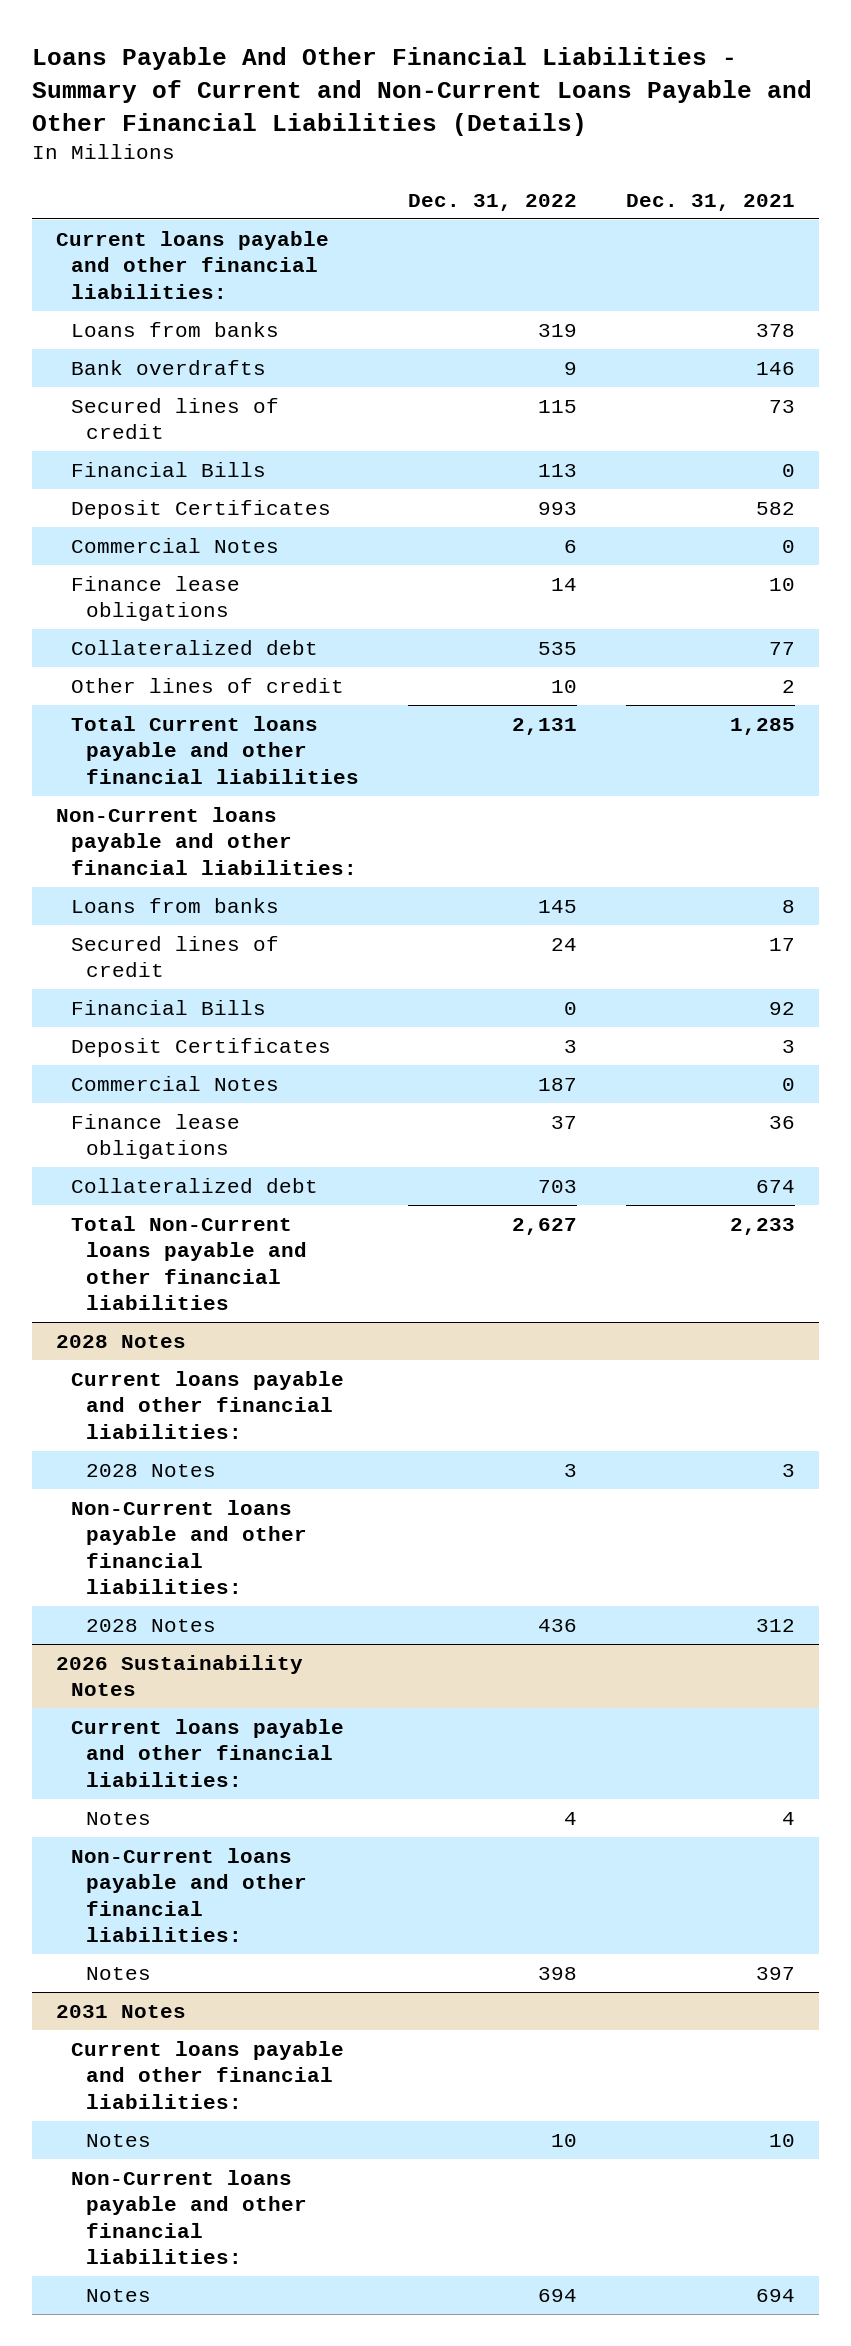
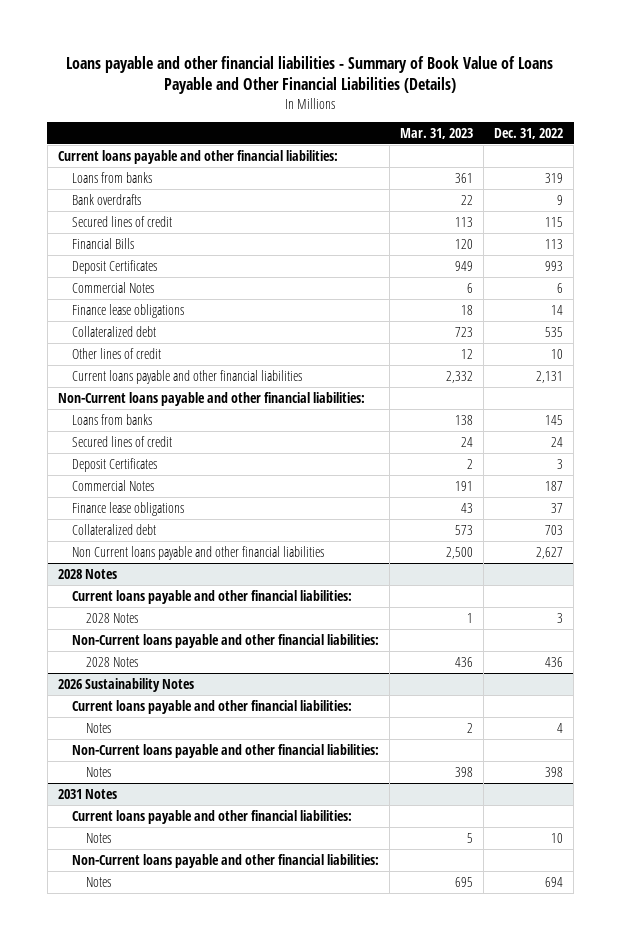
- Loans Payable And Other Financial Liabilities - Summary of Current and Non-Current Loans Payable and Other Financial Liabilities (Details)
+ Loans payable and other financial liabilities - Summary of Book Value of Loans Payable and Other Financial Liabilities (Details)
- | Dec. 31, 2022 | Dec. 31, 2021
+ | Mar. 31, 2023 | Dec. 31, 2022
- Total Current loans payable and other financial liabilities | 2,131 | 1,285
+ Current loans payable and other financial liabilities | 2,332 | 2,131
- Financial Bills | 0 | 92
- Total Non-Current loans payable and other financial liabilities | 2,627 | 2,233
+ Non Current loans payable and other financial liabilities | 2,500 | 2,627

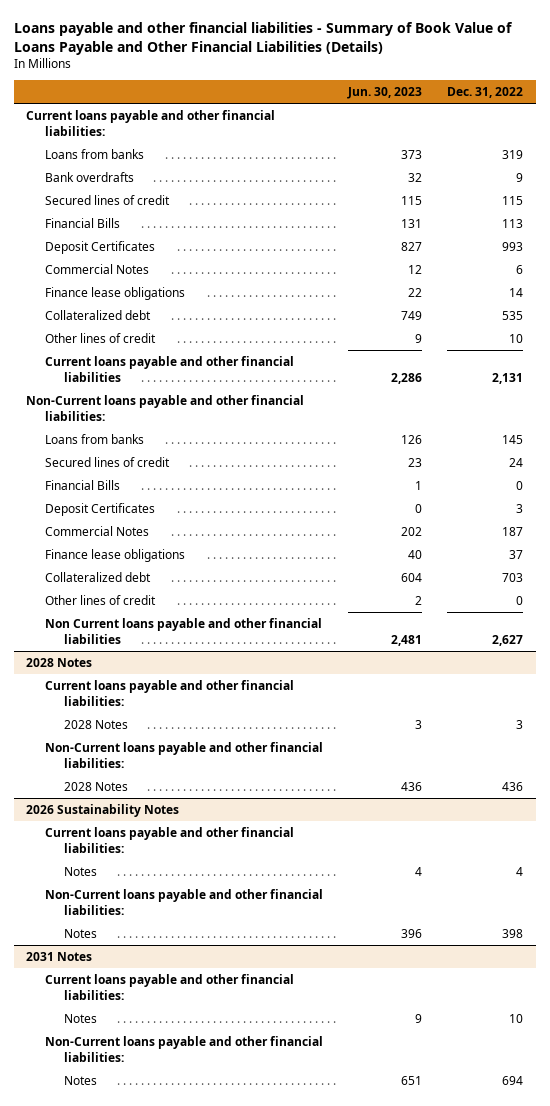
- | Mar. 31, 2023 | Dec. 31, 2022
+ | Jun. 30, 2023 | Dec. 31, 2022
+ Financial Bills | 1 | 0
+ Other lines of credit | 2 | 0

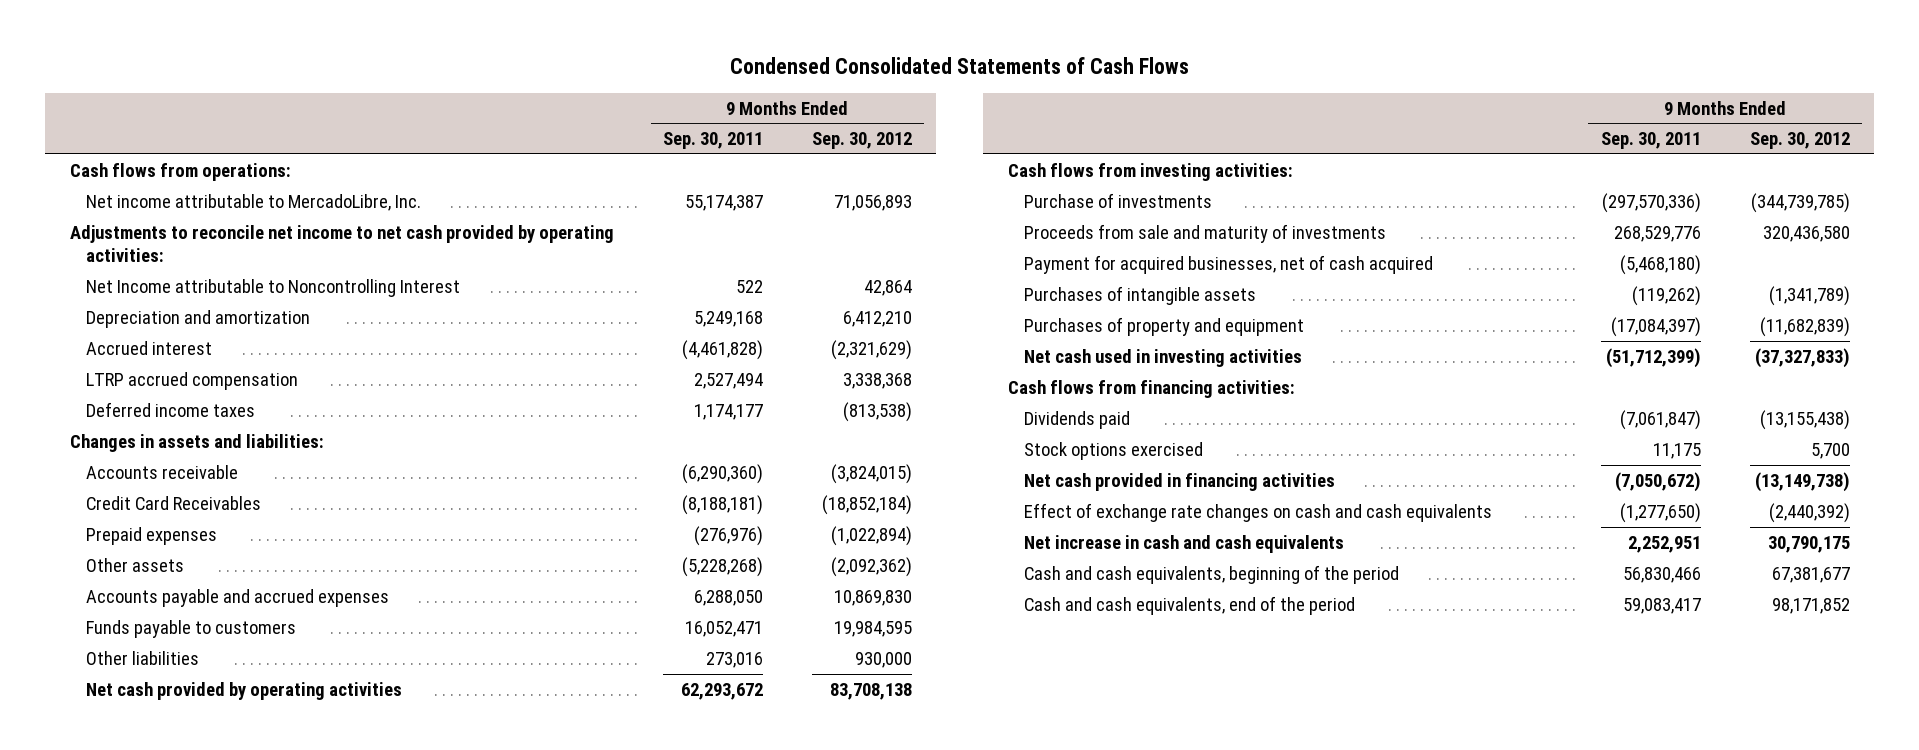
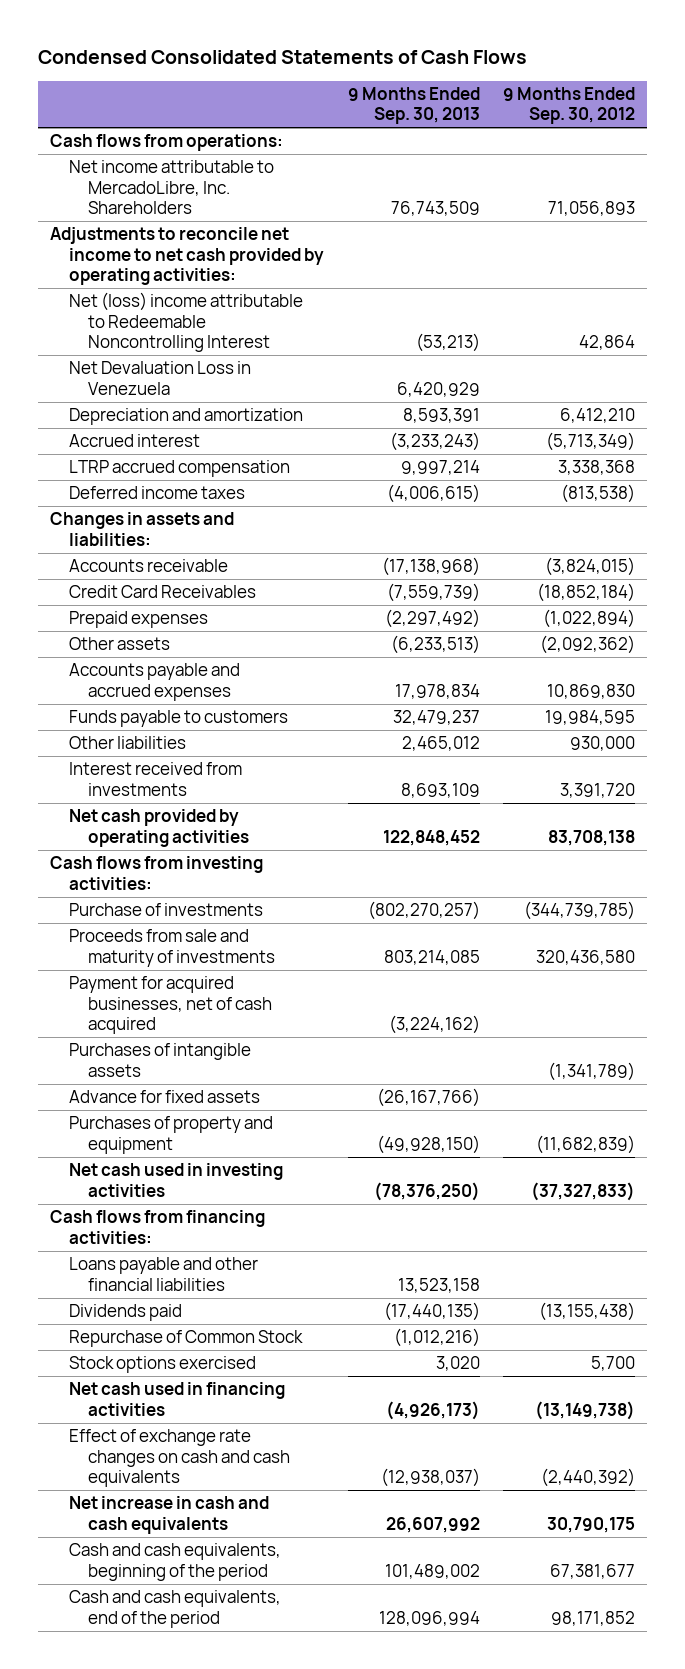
- | 9 Months Ended Sep. 30, 2011 | 9 Months Ended Sep. 30, 2012
+ | 9 Months Ended Sep. 30, 2013 | 9 Months Ended Sep. 30, 2012
- Net income attributable to MercadoLibre, Inc. | 55,174,387 | 71,056,893
+ Net income attributable to MercadoLibre, Inc. Shareholders | 76,743,509 | 71,056,893
- Net Income attributable to Noncontrolling Interest | 522 | 42,864
+ Net (loss) income attributable to Redeemable Noncontrolling Interest | (53,213) | 42,864
+ Net Devaluation Loss in Venezuela | 6,420,929 |
- Accrued interest | (4,461,828) | (2,321,629)
+ Accrued interest | (3,233,243) | (5,713,349)
+ Interest received from investments | 8,693,109 | 3,391,720
+ Advance for fixed assets | (26,167,766) |
+ Loans payable and other financial liabilities | 13,523,158 |
+ Repurchase of Common Stock | (1,012,216) |
- Net cash provided in financing activities | (7,050,672) | (13,149,738)
+ Net cash used in financing activities | (4,926,173) | (13,149,738)

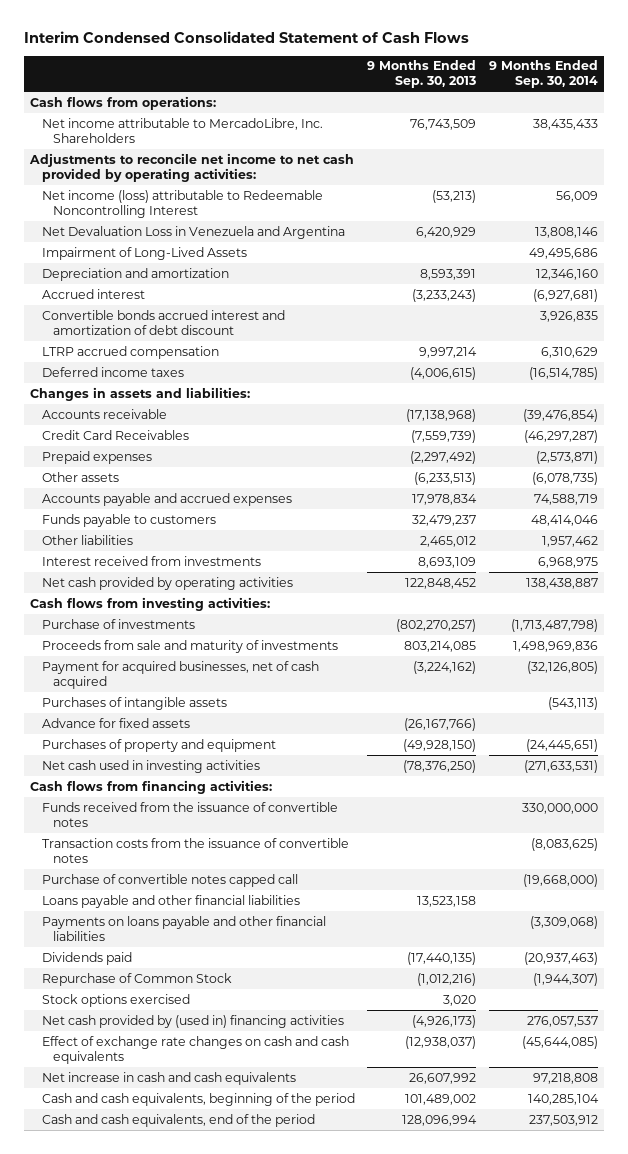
- Condensed Consolidated Statements of Cash Flows
+ Interim Condensed Consolidated Statement of Cash Flows
- | 9 Months Ended Sep. 30, 2013 | 9 Months Ended Sep. 30, 2012
+ | 9 Months Ended Sep. 30, 2013 | 9 Months Ended Sep. 30, 2014
- Net (loss) income attributable to Redeemable Noncontrolling Interest | (53,213) | 42,864
- Net Devaluation Loss in Venezuela | 6,420,929 |
+ Net income (loss) attributable to Redeemable Noncontrolling Interest | (53,213) | 56,009
+ Net Devaluation Loss in Venezuela and Argentina | 6,420,929 | 13,808,146
+ Impairment of Long-Lived Assets | | 49,495,686
+ Convertible bonds accrued interest and amortization of debt discount | | 3,926,835
+ Funds received from the issuance of convertible notes | | 330,000,000
+ Transaction costs from the issuance of convertible notes | | (8,083,625)
+ Purchase of convertible notes capped call | | (19,668,000)
+ Payments on loans payable and other financial liabilities | | (3,309,068)
- Net cash used in financing activities | (4,926,173) | (13,149,738)
+ Net cash provided by (used in) financing activities | (4,926,173) | 276,057,537

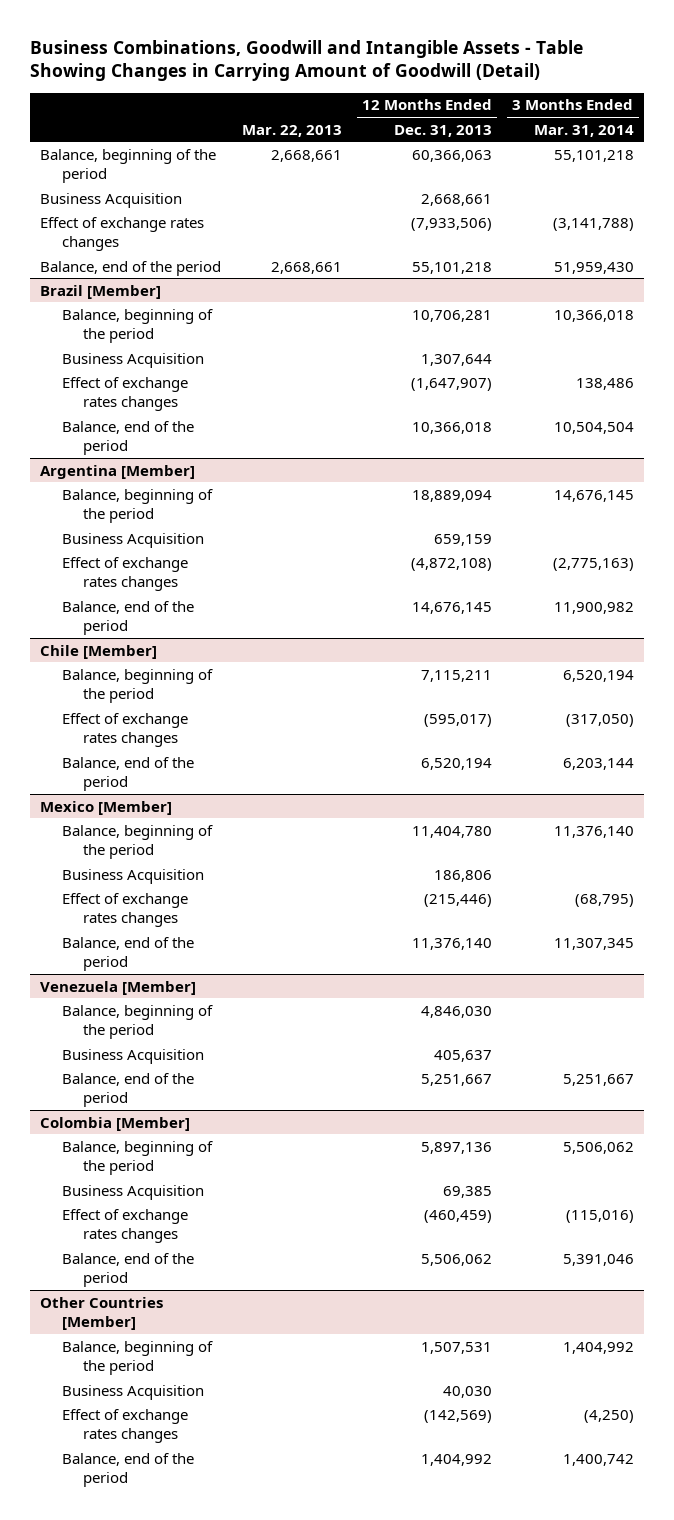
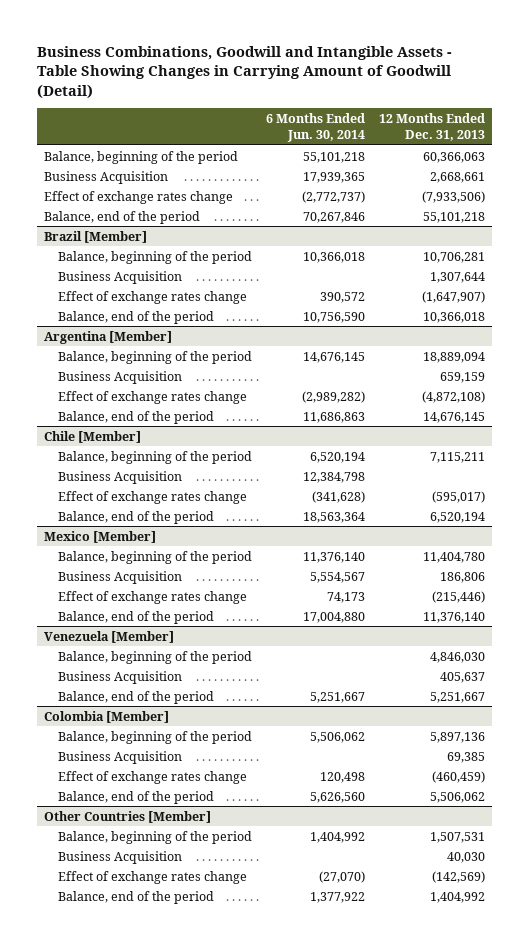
- | Mar. 22, 2013 | 12 Months Ended Dec. 31, 2013 | 3 Months Ended Mar. 31, 2014
+ | 6 Months Ended Jun. 30, 2014 | 12 Months Ended Dec. 31, 2013
- Effect of exchange rates changes | | (7,933,506) | (3,141,788)
+ Effect of exchange rates change | (2,772,737) | (7,933,506)
@ Brazil [Member]
- Effect of exchange rates changes | | (1,647,907) | 138,486
+ Effect of exchange rates change | 390,572 | (1,647,907)
@ Argentina [Member]
- Effect of exchange rates changes | | (4,872,108) | (2,775,163)
+ Effect of exchange rates change | (2,989,282) | (4,872,108)
@ Chile [Member]
- Effect of exchange rates changes | | (595,017) | (317,050)
+ Business Acquisition | 12,384,798 |
+ Effect of exchange rates change | (341,628) | (595,017)
@ Mexico [Member]
- Effect of exchange rates changes | | (215,446) | (68,795)
+ Effect of exchange rates change | 74,173 | (215,446)
@ Colombia [Member]
- Effect of exchange rates changes | | (460,459) | (115,016)
+ Effect of exchange rates change | 120,498 | (460,459)
@ Other Countries [Member]
- Effect of exchange rates changes | | (142,569) | (4,250)
+ Effect of exchange rates change | (27,070) | (142,569)

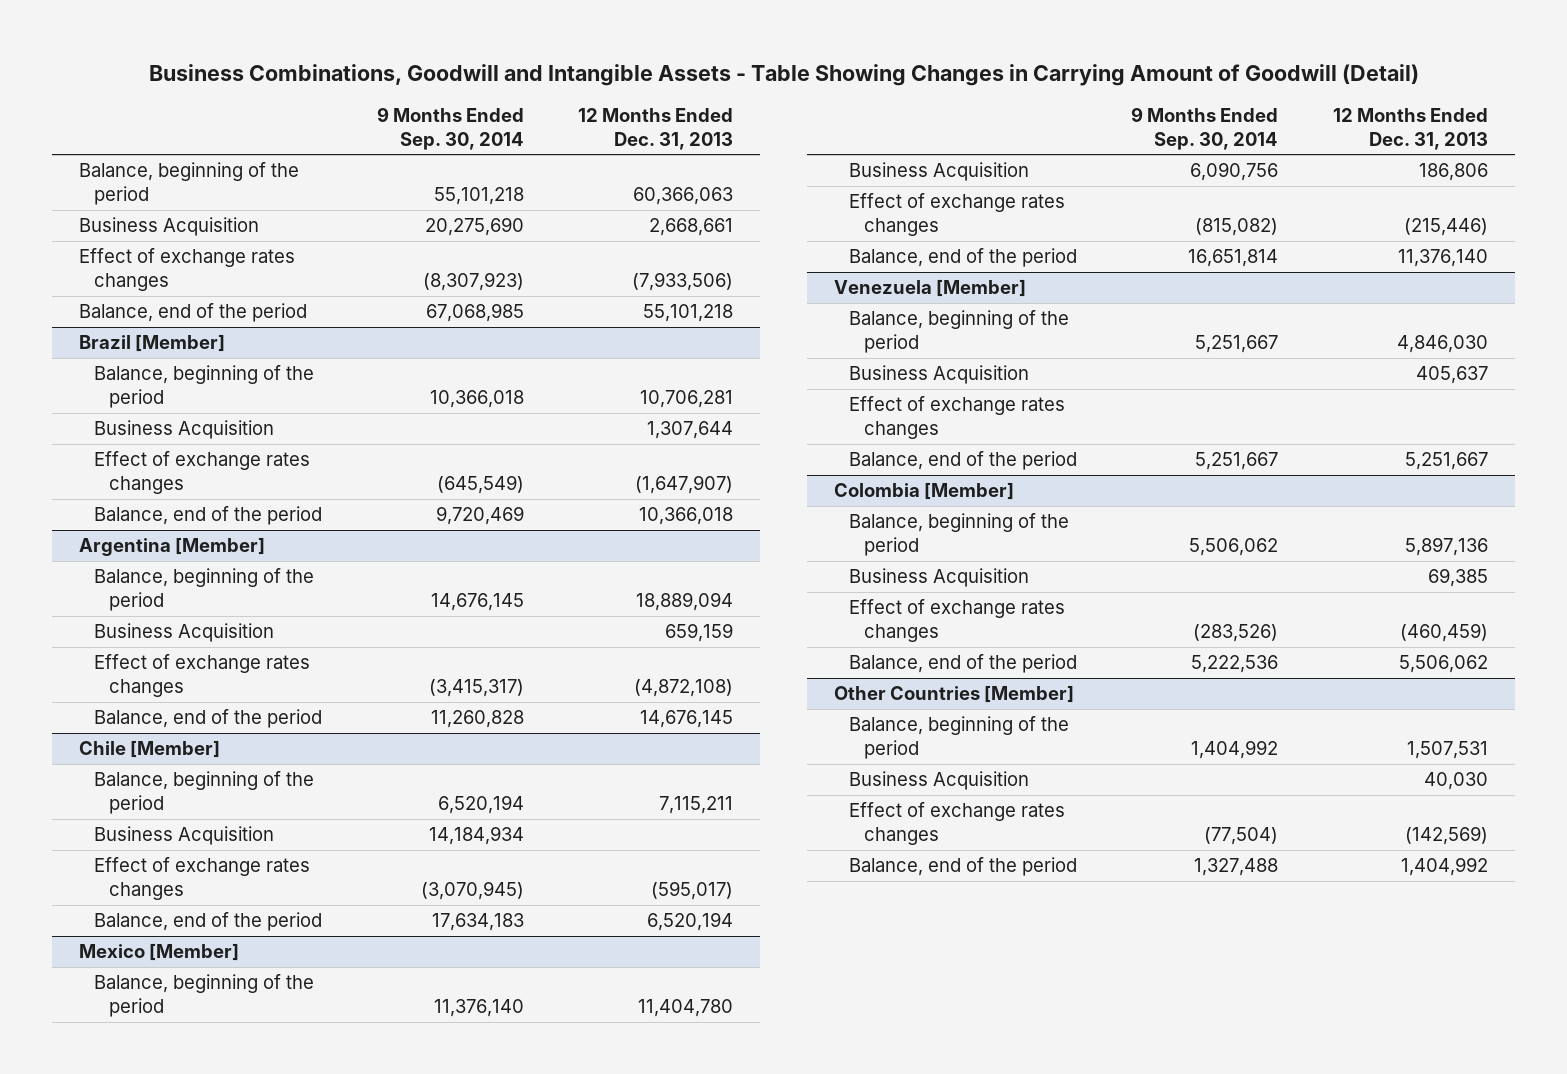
- | 6 Months Ended Jun. 30, 2014 | 12 Months Ended Dec. 31, 2013
+ | 9 Months Ended Sep. 30, 2014 | 12 Months Ended Dec. 31, 2013
- Effect of exchange rates change | (2,772,737) | (7,933,506)
+ Effect of exchange rates changes | (8,307,923) | (7,933,506)
@ Brazil [Member]
- Effect of exchange rates change | 390,572 | (1,647,907)
+ Effect of exchange rates changes | (645,549) | (1,647,907)
@ Argentina [Member]
- Effect of exchange rates change | (2,989,282) | (4,872,108)
+ Effect of exchange rates changes | (3,415,317) | (4,872,108)
@ Chile [Member]
- Effect of exchange rates change | (341,628) | (595,017)
+ Effect of exchange rates changes | (3,070,945) | (595,017)
@ Mexico [Member]
- Effect of exchange rates change | 74,173 | (215,446)
+ Effect of exchange rates changes | (815,082) | (215,446)
@ Venezuela [Member]
+ Effect of exchange rates changes
@ Colombia [Member]
- Effect of exchange rates change | 120,498 | (460,459)
+ Effect of exchange rates changes | (283,526) | (460,459)
@ Other Countries [Member]
- Effect of exchange rates change | (27,070) | (142,569)
+ Effect of exchange rates changes | (77,504) | (142,569)

